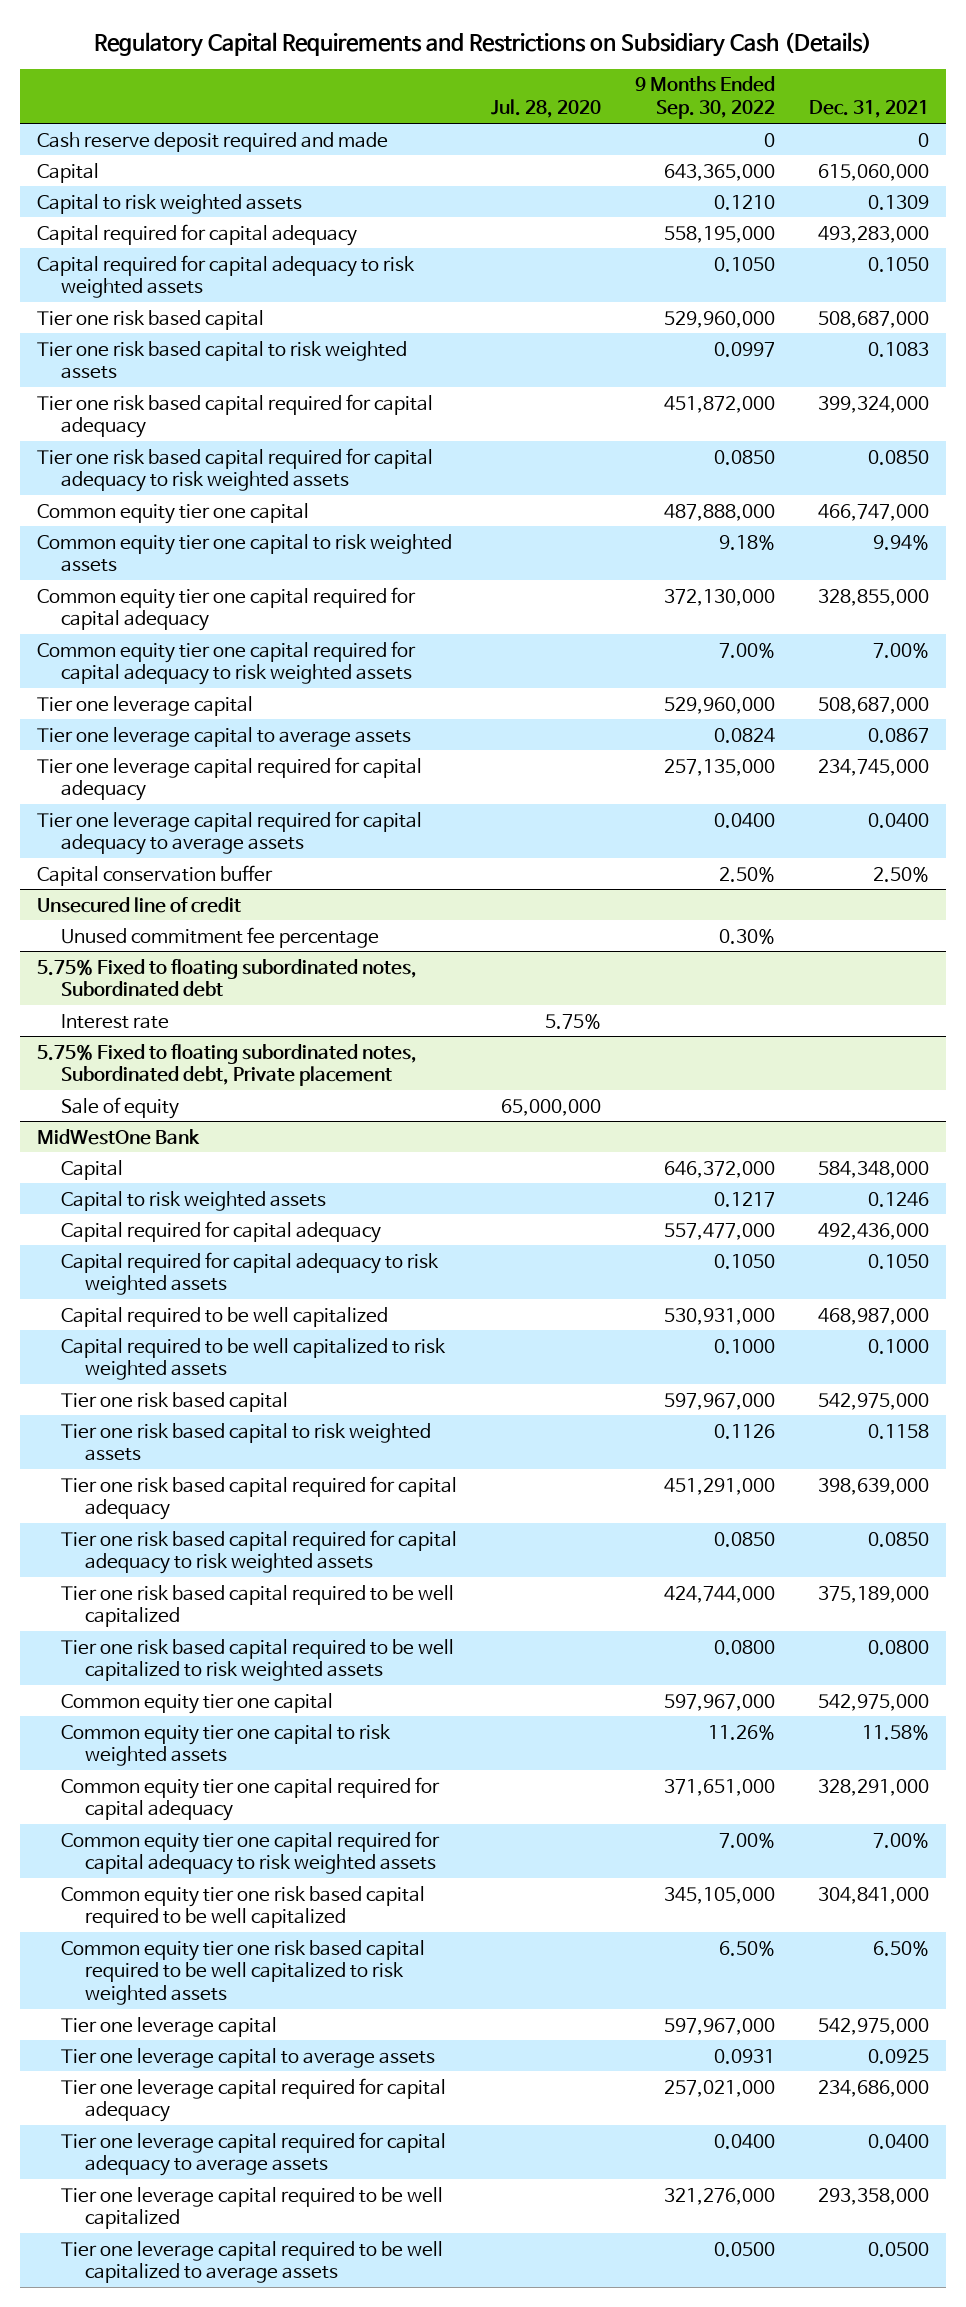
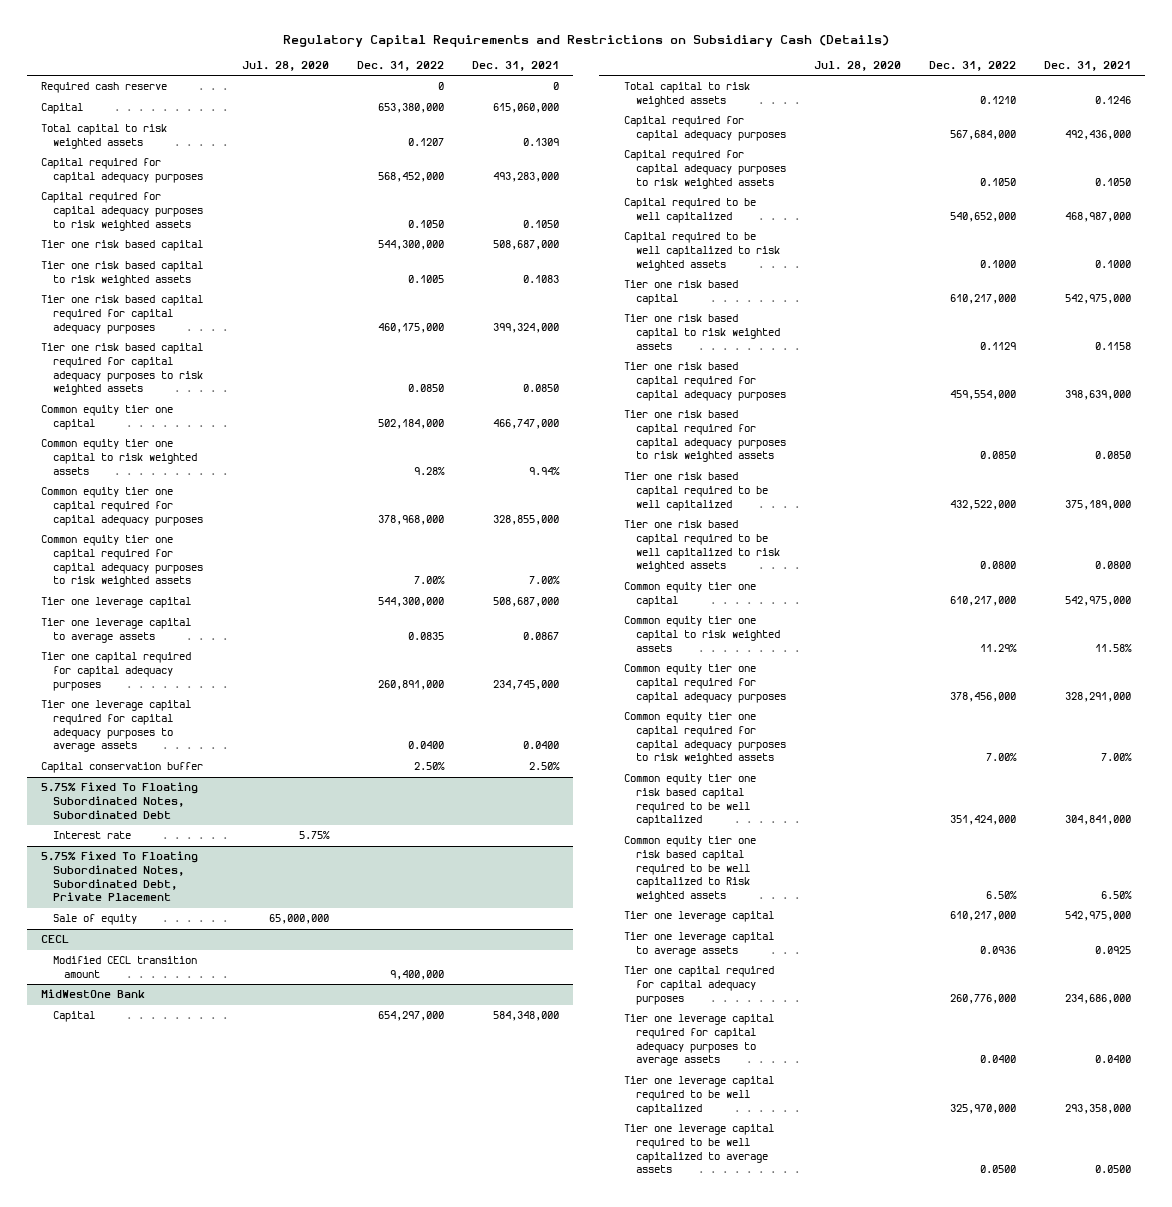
- | Jul. 28, 2020 | 9 Months Ended Sep. 30, 2022 | Dec. 31, 2021
+ | Jul. 28, 2020 | Dec. 31, 2022 | Dec. 31, 2021
- Cash reserve deposit required and made | | 0 | 0
+ Required cash reserve | | 0 | 0
- Capital to risk weighted assets | | 0.1210 | 0.1309
- Capital required for capital adequacy | | 558,195,000 | 493,283,000
- Capital required for capital adequacy to risk weighted assets | | 0.1050 | 0.1050
+ Total capital to risk weighted assets | | 0.1207 | 0.1309
+ Capital required for capital adequacy purposes | | 568,452,000 | 493,283,000
+ Capital required for capital adequacy purposes to risk weighted assets | | 0.1050 | 0.1050
- Tier one risk based capital required for capital adequacy | | 451,872,000 | 399,324,000
- Tier one risk based capital required for capital adequacy to risk weighted assets | | 0.0850 | 0.0850
+ Tier one risk based capital required for capital adequacy purposes | | 460,175,000 | 399,324,000
+ Tier one risk based capital required for capital adequacy purposes to risk weighted assets | | 0.0850 | 0.0850
- Common equity tier one capital required for capital adequacy | | 372,130,000 | 328,855,000
- Common equity tier one capital required for capital adequacy to risk weighted assets | | 7.00% | 7.00%
+ Common equity tier one capital required for capital adequacy purposes | | 378,968,000 | 328,855,000
+ Common equity tier one capital required for capital adequacy purposes to risk weighted assets | | 7.00% | 7.00%
- Tier one leverage capital required for capital adequacy | | 257,135,000 | 234,745,000
- Tier one leverage capital required for capital adequacy to average assets | | 0.0400 | 0.0400
+ Tier one capital required for capital adequacy purposes | | 260,891,000 | 234,745,000
+ Tier one leverage capital required for capital adequacy purposes to average assets | | 0.0400 | 0.0400
- Unsecured line of credit
- Unused commitment fee percentage | | 0.30% |
- 5.75% Fixed to floating subordinated notes, Subordinated debt
+ 5.75% Fixed To Floating Subordinated Notes, Subordinated Debt
- 5.75% Fixed to floating subordinated notes, Subordinated debt, Private placement
+ 5.75% Fixed To Floating Subordinated Notes, Subordinated Debt, Private Placement
+ CECL
+ Modified CECL transition amount | | 9,400,000 |
@ MidWestOne Bank
- Capital to risk weighted assets | | 0.1217 | 0.1246
- Capital required for capital adequacy | | 557,477,000 | 492,436,000
- Capital required for capital adequacy to risk weighted assets | | 0.1050 | 0.1050
+ Total capital to risk weighted assets | | 0.1210 | 0.1246
+ Capital required for capital adequacy purposes | | 567,684,000 | 492,436,000
+ Capital required for capital adequacy purposes to risk weighted assets | | 0.1050 | 0.1050
- Tier one risk based capital required for capital adequacy | | 451,291,000 | 398,639,000
- Tier one risk based capital required for capital adequacy to risk weighted assets | | 0.0850 | 0.0850
+ Tier one risk based capital required for capital adequacy purposes | | 459,554,000 | 398,639,000
+ Tier one risk based capital required for capital adequacy purposes to risk weighted assets | | 0.0850 | 0.0850
- Common equity tier one capital required for capital adequacy | | 371,651,000 | 328,291,000
- Common equity tier one capital required for capital adequacy to risk weighted assets | | 7.00% | 7.00%
+ Common equity tier one capital required for capital adequacy purposes | | 378,456,000 | 328,291,000
+ Common equity tier one capital required for capital adequacy purposes to risk weighted assets | | 7.00% | 7.00%
- Common equity tier one risk based capital required to be well capitalized to risk weighted assets | | 6.50% | 6.50%
+ Common equity tier one risk based capital required to be well capitalized to Risk weighted assets | | 6.50% | 6.50%
- Tier one leverage capital required for capital adequacy | | 257,021,000 | 234,686,000
- Tier one leverage capital required for capital adequacy to average assets | | 0.0400 | 0.0400
+ Tier one capital required for capital adequacy purposes | | 260,776,000 | 234,686,000
+ Tier one leverage capital required for capital adequacy purposes to average assets | | 0.0400 | 0.0400

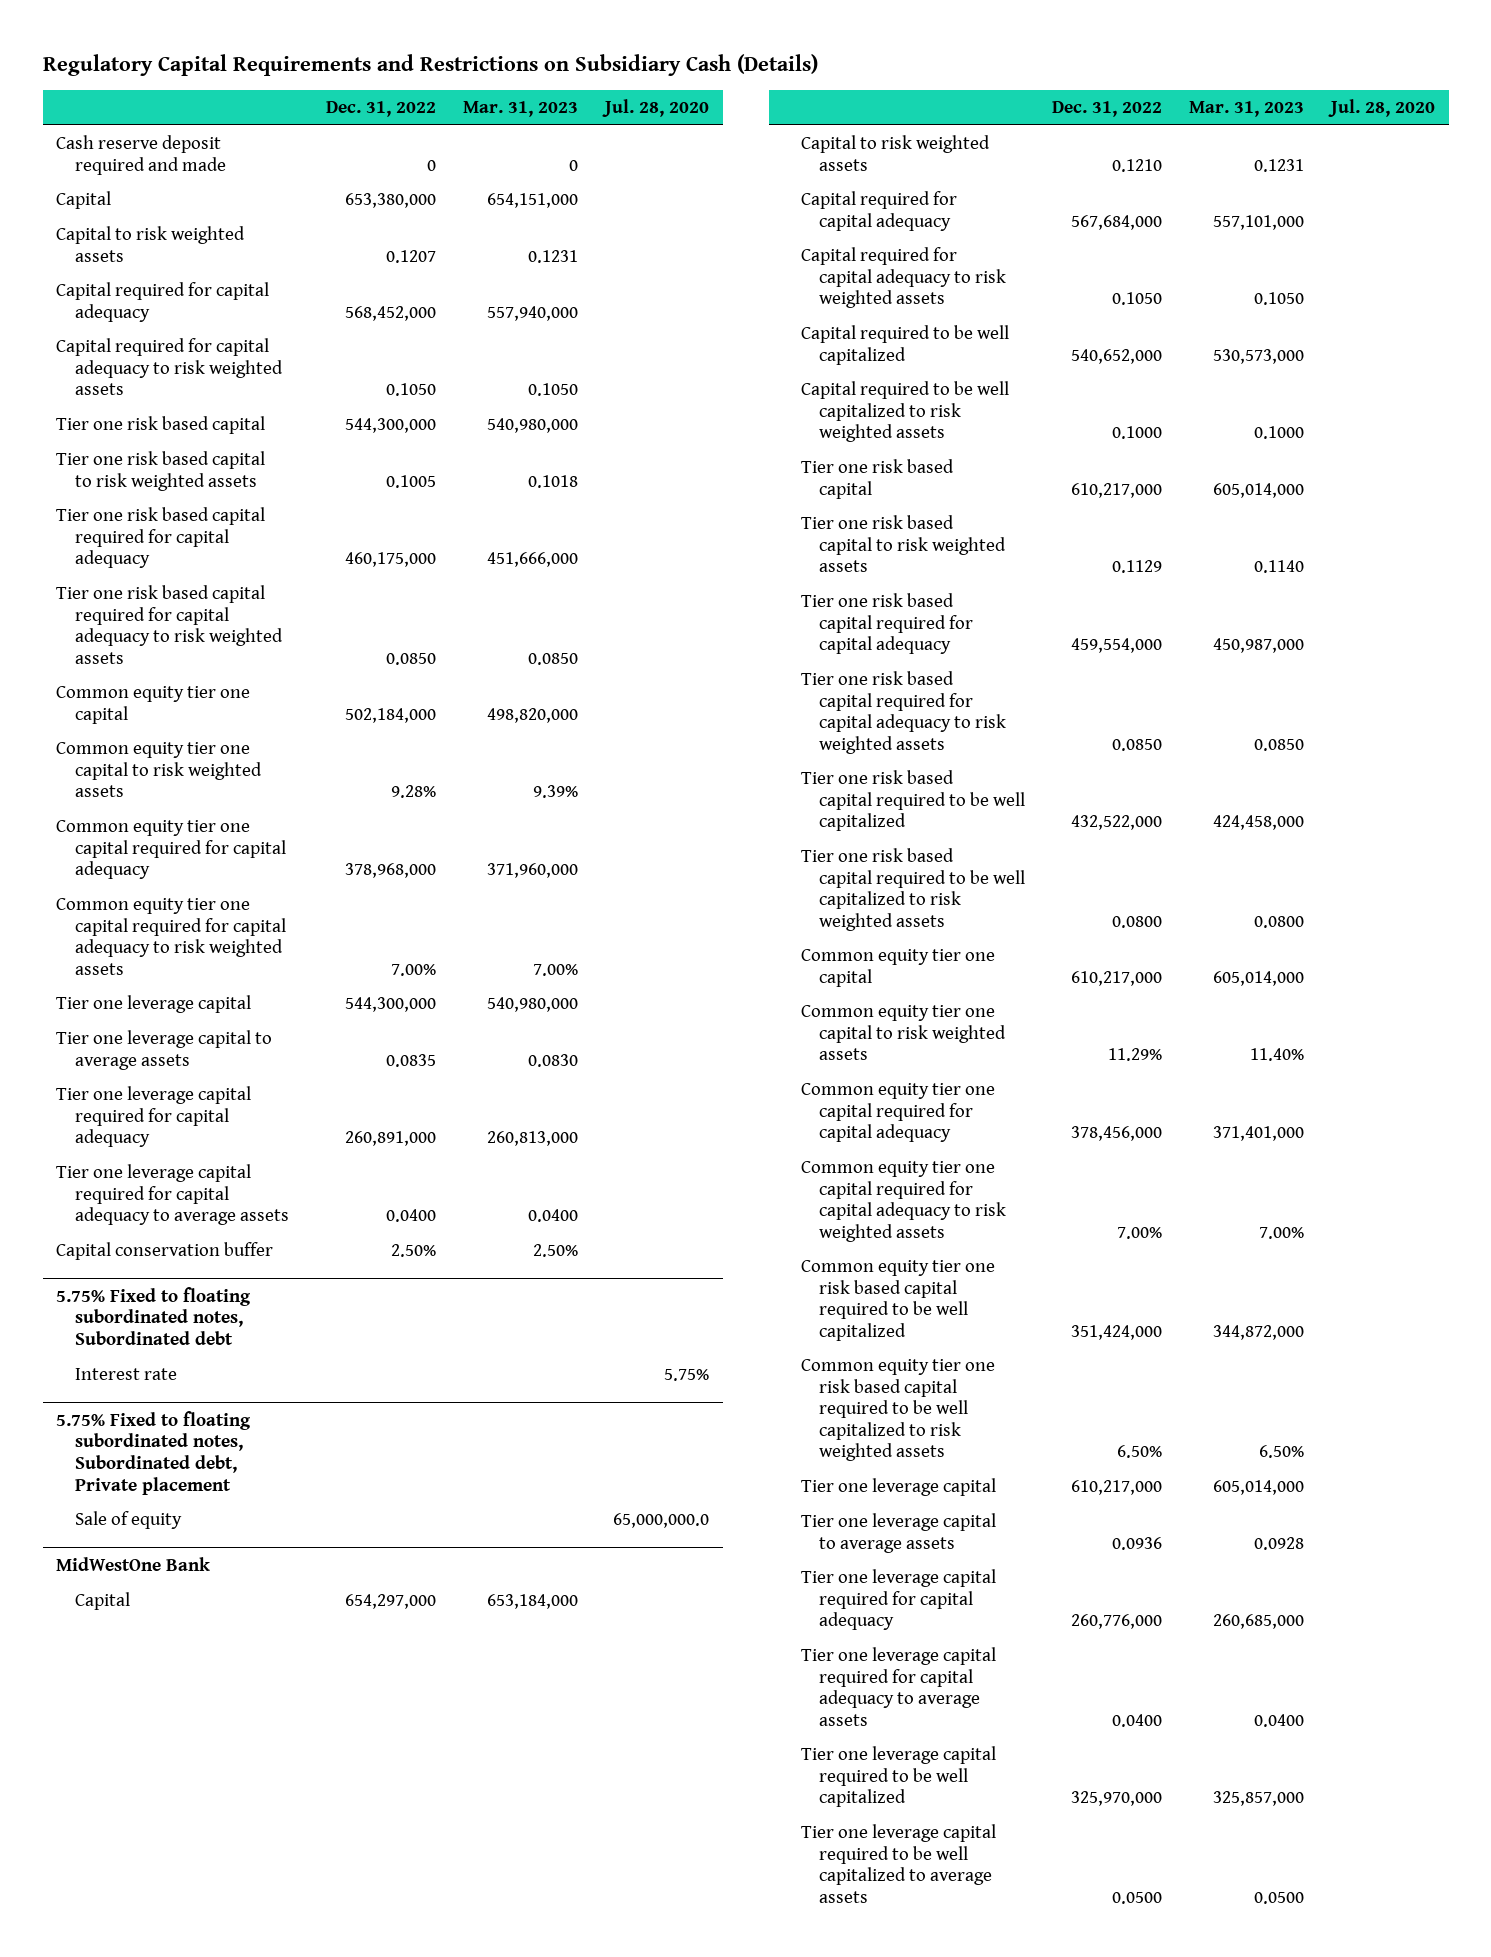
- | Jul. 28, 2020 | Dec. 31, 2022 | Dec. 31, 2021
+ | Dec. 31, 2022 | Mar. 31, 2023 | Jul. 28, 2020
- Required cash reserve | | 0 | 0
+ Cash reserve deposit required and made | 0 | 0 |
- Total capital to risk weighted assets | | 0.1207 | 0.1309
- Capital required for capital adequacy purposes | | 568,452,000 | 493,283,000
- Capital required for capital adequacy purposes to risk weighted assets | | 0.1050 | 0.1050
+ Capital to risk weighted assets | 0.1207 | 0.1231 |
+ Capital required for capital adequacy | 568,452,000 | 557,940,000 |
+ Capital required for capital adequacy to risk weighted assets | 0.1050 | 0.1050 |
- Tier one risk based capital required for capital adequacy purposes | | 460,175,000 | 399,324,000
- Tier one risk based capital required for capital adequacy purposes to risk weighted assets | | 0.0850 | 0.0850
+ Tier one risk based capital required for capital adequacy | 460,175,000 | 451,666,000 |
+ Tier one risk based capital required for capital adequacy to risk weighted assets | 0.0850 | 0.0850 |
- Common equity tier one capital required for capital adequacy purposes | | 378,968,000 | 328,855,000
- Common equity tier one capital required for capital adequacy purposes to risk weighted assets | | 7.00% | 7.00%
+ Common equity tier one capital required for capital adequacy | 378,968,000 | 371,960,000 |
+ Common equity tier one capital required for capital adequacy to risk weighted assets | 7.00% | 7.00% |
- Tier one capital required for capital adequacy purposes | | 260,891,000 | 234,745,000
- Tier one leverage capital required for capital adequacy purposes to average assets | | 0.0400 | 0.0400
+ Tier one leverage capital required for capital adequacy | 260,891,000 | 260,813,000 |
+ Tier one leverage capital required for capital adequacy to average assets | 0.0400 | 0.0400 |
- 5.75% Fixed To Floating Subordinated Notes, Subordinated Debt
+ 5.75% Fixed to floating subordinated notes, Subordinated debt
- 5.75% Fixed To Floating Subordinated Notes, Subordinated Debt, Private Placement
- Sale of equity | 65,000,000 | |
- CECL
- Modified CECL transition amount | | 9,400,000 |
+ 5.75% Fixed to floating subordinated notes, Subordinated debt, Private placement
+ Sale of equity | | | 65,000,000.0
@ MidWestOne Bank
- Total capital to risk weighted assets | | 0.1210 | 0.1246
- Capital required for capital adequacy purposes | | 567,684,000 | 492,436,000
- Capital required for capital adequacy purposes to risk weighted assets | | 0.1050 | 0.1050
+ Capital to risk weighted assets | 0.1210 | 0.1231 |
+ Capital required for capital adequacy | 567,684,000 | 557,101,000 |
+ Capital required for capital adequacy to risk weighted assets | 0.1050 | 0.1050 |
- Tier one risk based capital required for capital adequacy purposes | | 459,554,000 | 398,639,000
- Tier one risk based capital required for capital adequacy purposes to risk weighted assets | | 0.0850 | 0.0850
+ Tier one risk based capital required for capital adequacy | 459,554,000 | 450,987,000 |
+ Tier one risk based capital required for capital adequacy to risk weighted assets | 0.0850 | 0.0850 |
- Common equity tier one capital required for capital adequacy purposes | | 378,456,000 | 328,291,000
- Common equity tier one capital required for capital adequacy purposes to risk weighted assets | | 7.00% | 7.00%
+ Common equity tier one capital required for capital adequacy | 378,456,000 | 371,401,000 |
+ Common equity tier one capital required for capital adequacy to risk weighted assets | 7.00% | 7.00% |
- Common equity tier one risk based capital required to be well capitalized to Risk weighted assets | | 6.50% | 6.50%
+ Common equity tier one risk based capital required to be well capitalized to risk weighted assets | 6.50% | 6.50% |
- Tier one capital required for capital adequacy purposes | | 260,776,000 | 234,686,000
- Tier one leverage capital required for capital adequacy purposes to average assets | | 0.0400 | 0.0400
+ Tier one leverage capital required for capital adequacy | 260,776,000 | 260,685,000 |
+ Tier one leverage capital required for capital adequacy to average assets | 0.0400 | 0.0400 |

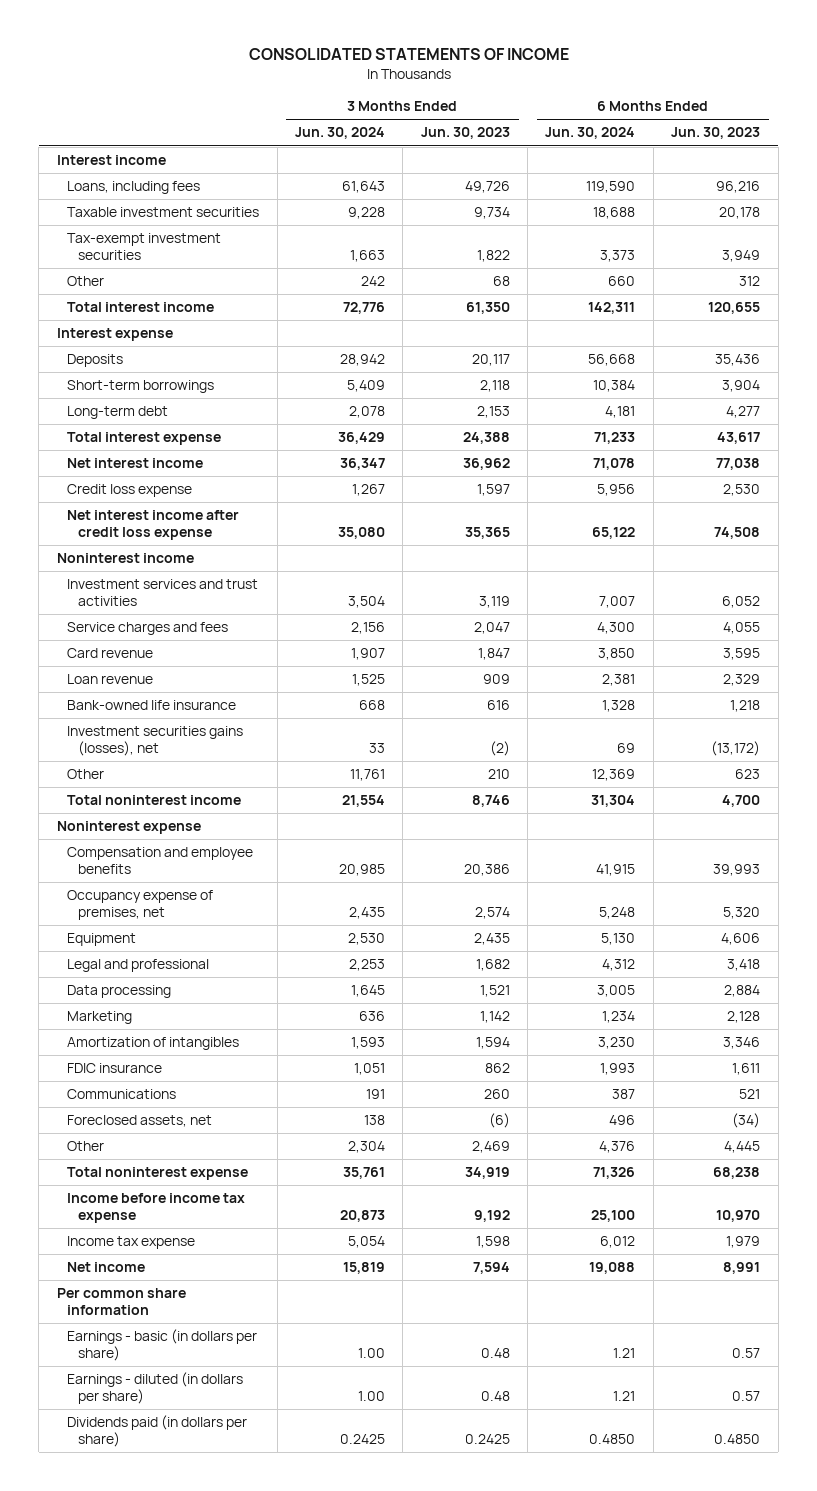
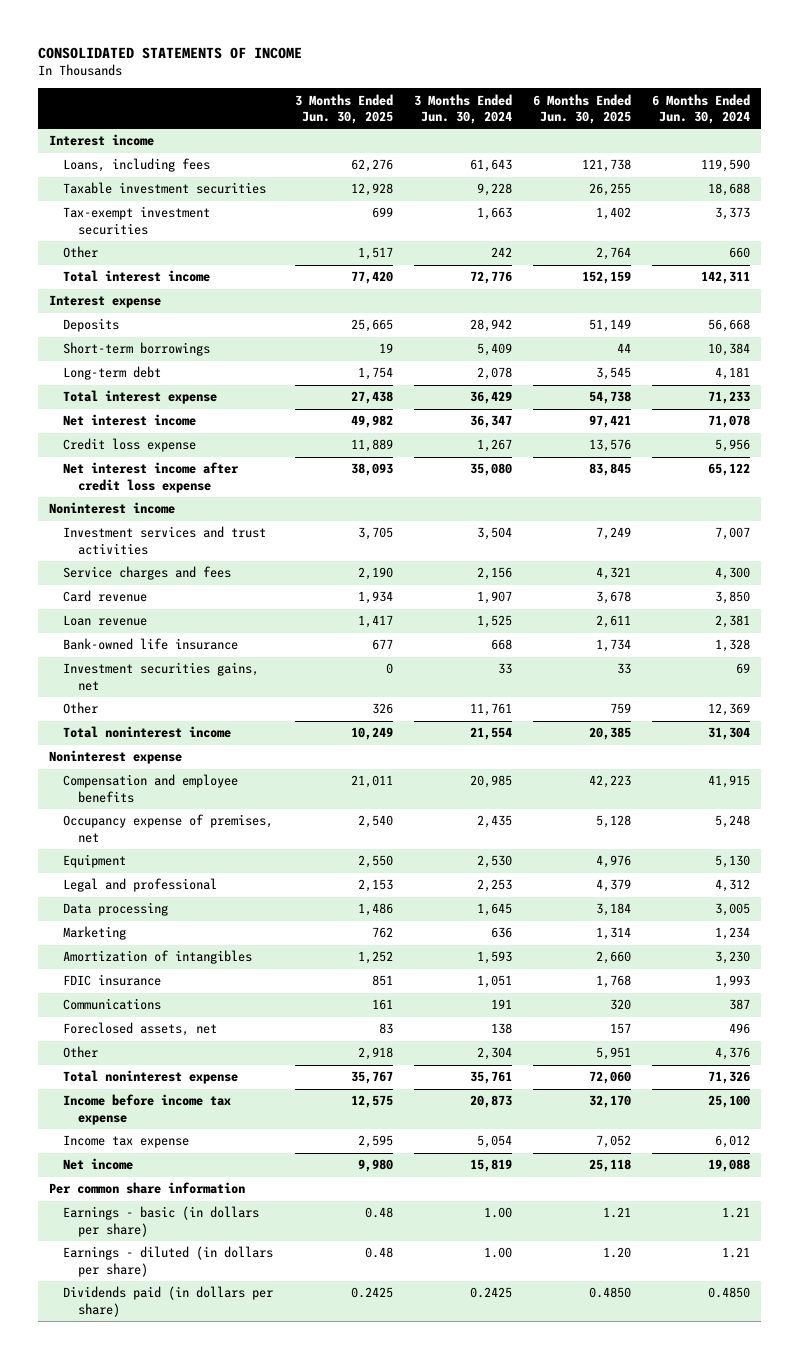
- | 3 Months Ended Jun. 30, 2024 | 3 Months Ended Jun. 30, 2023 | 6 Months Ended Jun. 30, 2024 | 6 Months Ended Jun. 30, 2023
+ | 3 Months Ended Jun. 30, 2025 | 3 Months Ended Jun. 30, 2024 | 6 Months Ended Jun. 30, 2025 | 6 Months Ended Jun. 30, 2024
- Investment securities gains (losses), net | 33 | (2) | 69 | (13,172)
+ Investment securities gains, net | 0 | 33 | 33 | 69

